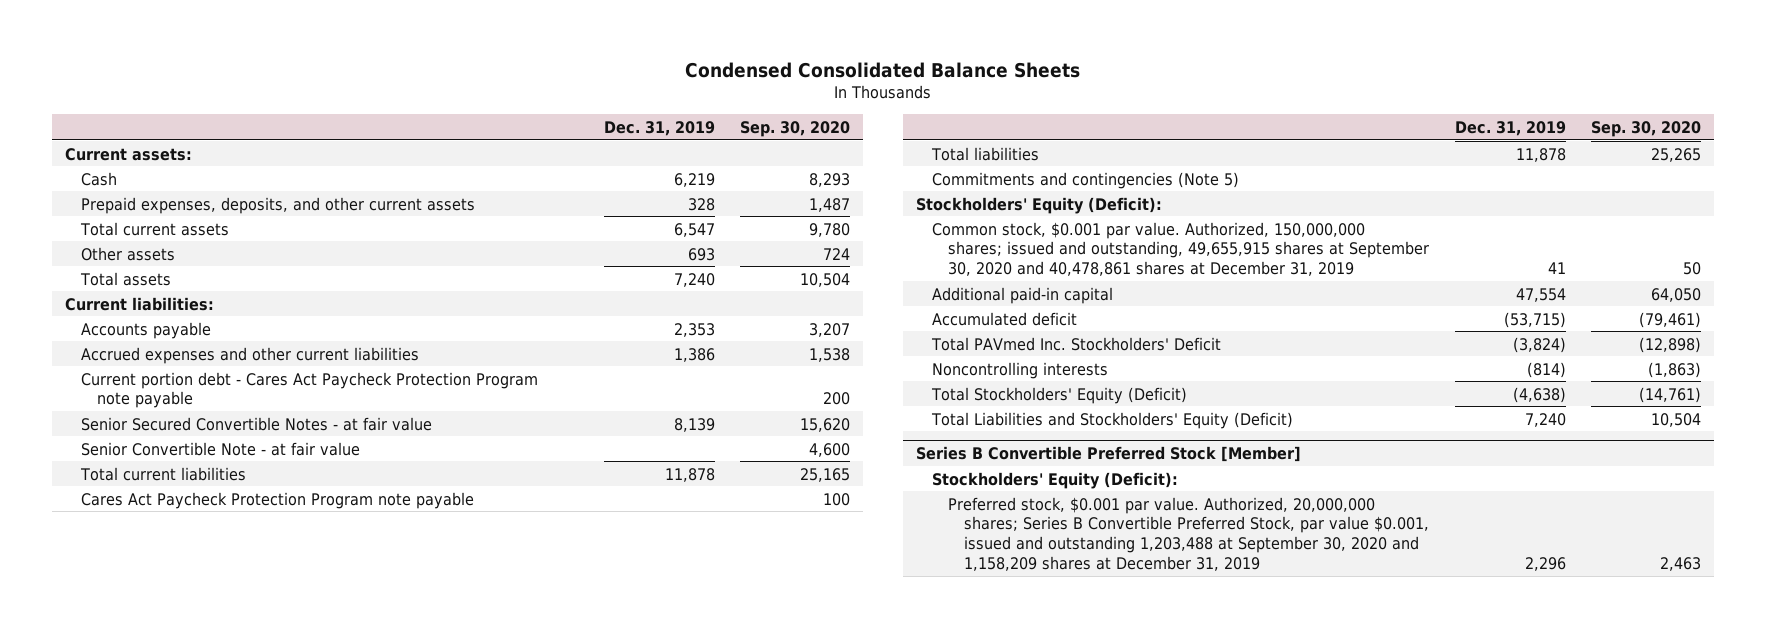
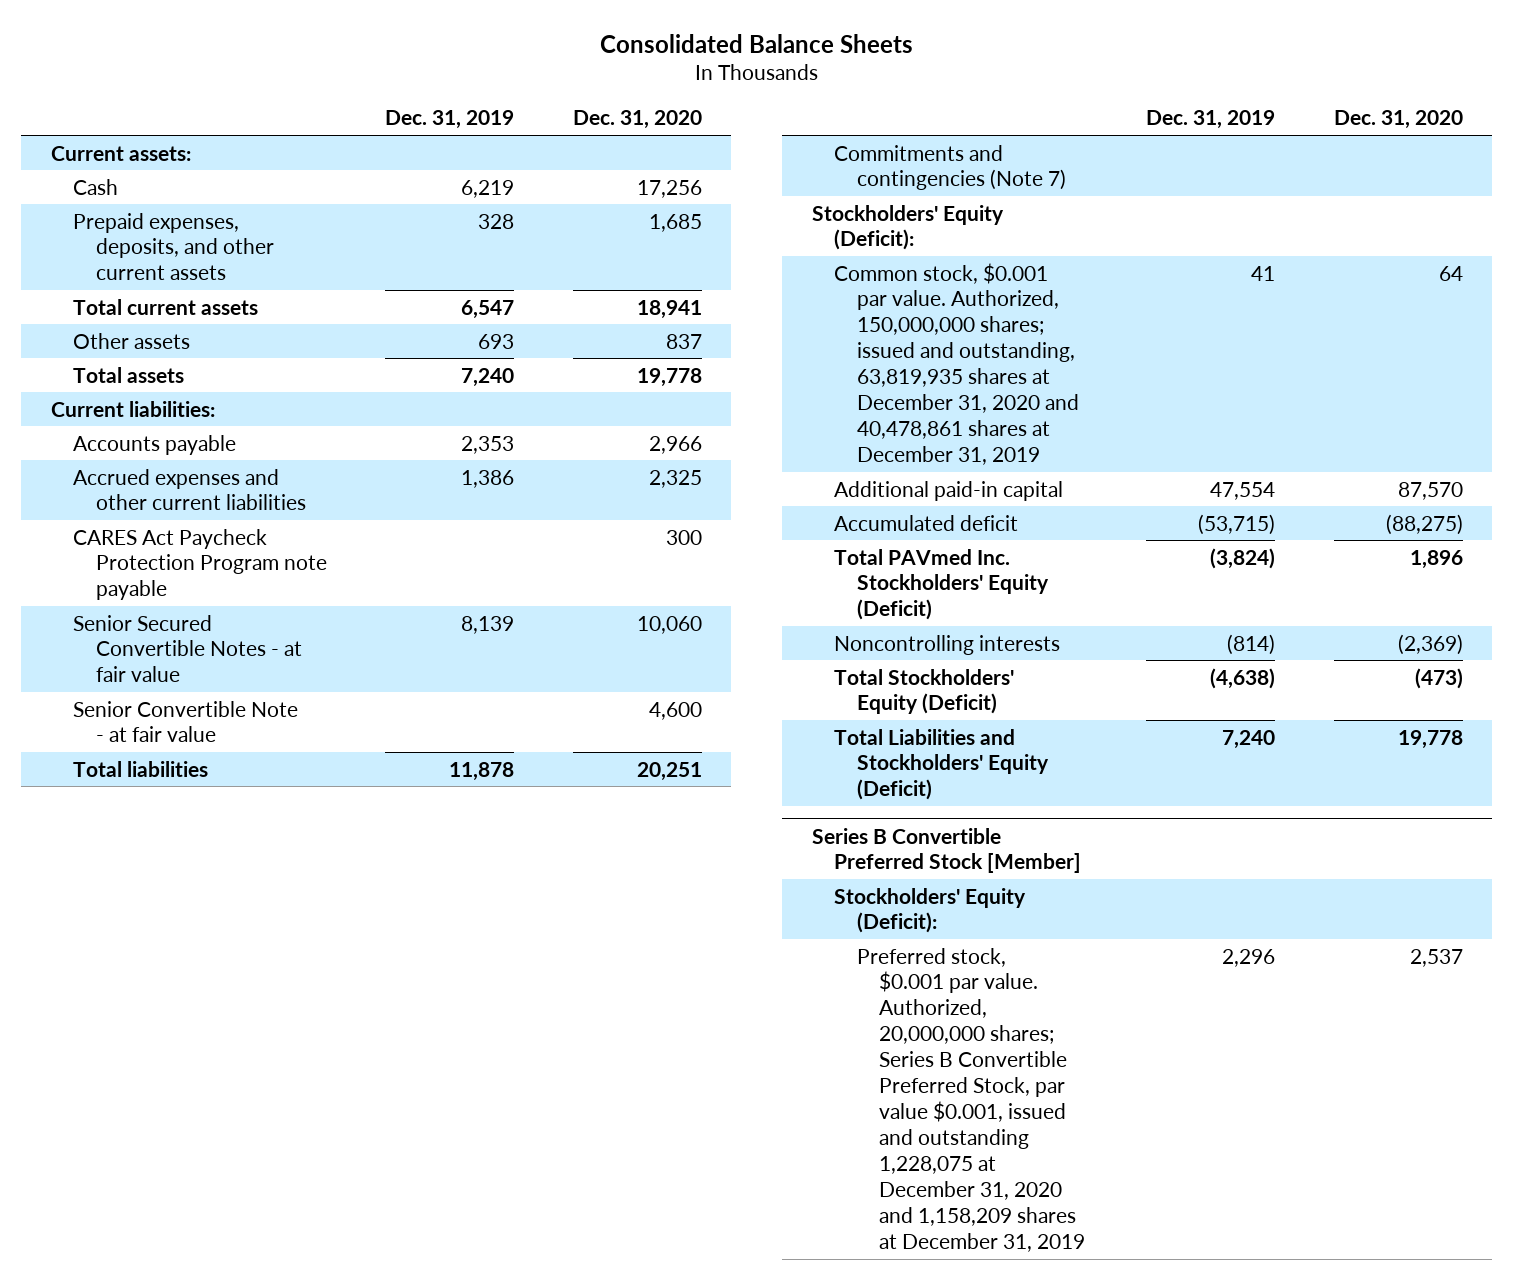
- Condensed Consolidated Balance Sheets
+ Consolidated Balance Sheets
- | Dec. 31, 2019 | Sep. 30, 2020
+ | Dec. 31, 2019 | Dec. 31, 2020
- Current portion debt - Cares Act Paycheck Protection Program note payable | | 200
+ CARES Act Paycheck Protection Program note payable | | 300
- Total current liabilities | 11,878 | 25,165
- Cares Act Paycheck Protection Program note payable | | 100
- Commitments and contingencies (Note 5)
+ Commitments and contingencies (Note 7)
- Common stock, $0.001 par value. Authorized, 150,000,000 shares; issued and outstanding, 49,655,915 shares at September 30, 2020 and 40,478,861 shares at December 31, 2019 | 41 | 50
+ Common stock, $0.001 par value. Authorized, 150,000,000 shares; issued and outstanding, 63,819,935 shares at December 31, 2020 and 40,478,861 shares at December 31, 2019 | 41 | 64
- Total PAVmed Inc. Stockholders' Deficit | (3,824) | (12,898)
+ Total PAVmed Inc. Stockholders' Equity (Deficit) | (3,824) | 1,896
@ Series B Convertible Preferred Stock [Member]
- Preferred stock, $0.001 par value. Authorized, 20,000,000 shares; Series B Convertible Preferred Stock, par value $0.001, issued and outstanding 1,203,488 at September 30, 2020 and 1,158,209 shares at December 31, 2019 | 2,296 | 2,463
+ Preferred stock, $0.001 par value. Authorized, 20,000,000 shares; Series B Convertible Preferred Stock, par value $0.001, issued and outstanding 1,228,075 at December 31, 2020 and 1,158,209 shares at December 31, 2019 | 2,296 | 2,537

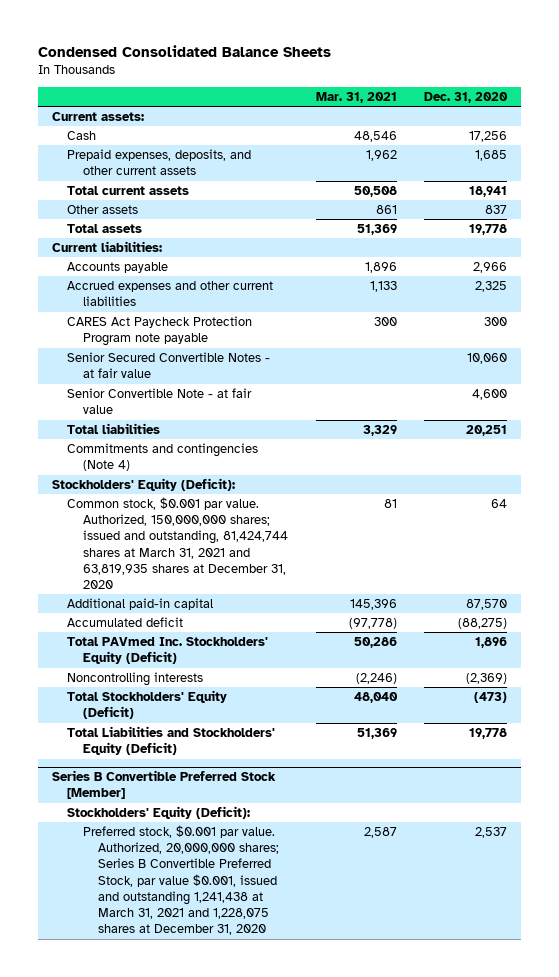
- Consolidated Balance Sheets
+ Condensed Consolidated Balance Sheets
- | Dec. 31, 2019 | Dec. 31, 2020
+ | Mar. 31, 2021 | Dec. 31, 2020
- Commitments and contingencies (Note 7)
+ Commitments and contingencies (Note 4)
- Common stock, $0.001 par value. Authorized, 150,000,000 shares; issued and outstanding, 63,819,935 shares at December 31, 2020 and 40,478,861 shares at December 31, 2019 | 41 | 64
+ Common stock, $0.001 par value. Authorized, 150,000,000 shares; issued and outstanding, 81,424,744 shares at March 31, 2021 and 63,819,935 shares at December 31, 2020 | 81 | 64
@ Series B Convertible Preferred Stock [Member]
- Preferred stock, $0.001 par value. Authorized, 20,000,000 shares; Series B Convertible Preferred Stock, par value $0.001, issued and outstanding 1,228,075 at December 31, 2020 and 1,158,209 shares at December 31, 2019 | 2,296 | 2,537
+ Preferred stock, $0.001 par value. Authorized, 20,000,000 shares; Series B Convertible Preferred Stock, par value $0.001, issued and outstanding 1,241,438 at March 31, 2021 and 1,228,075 shares at December 31, 2020 | 2,587 | 2,537

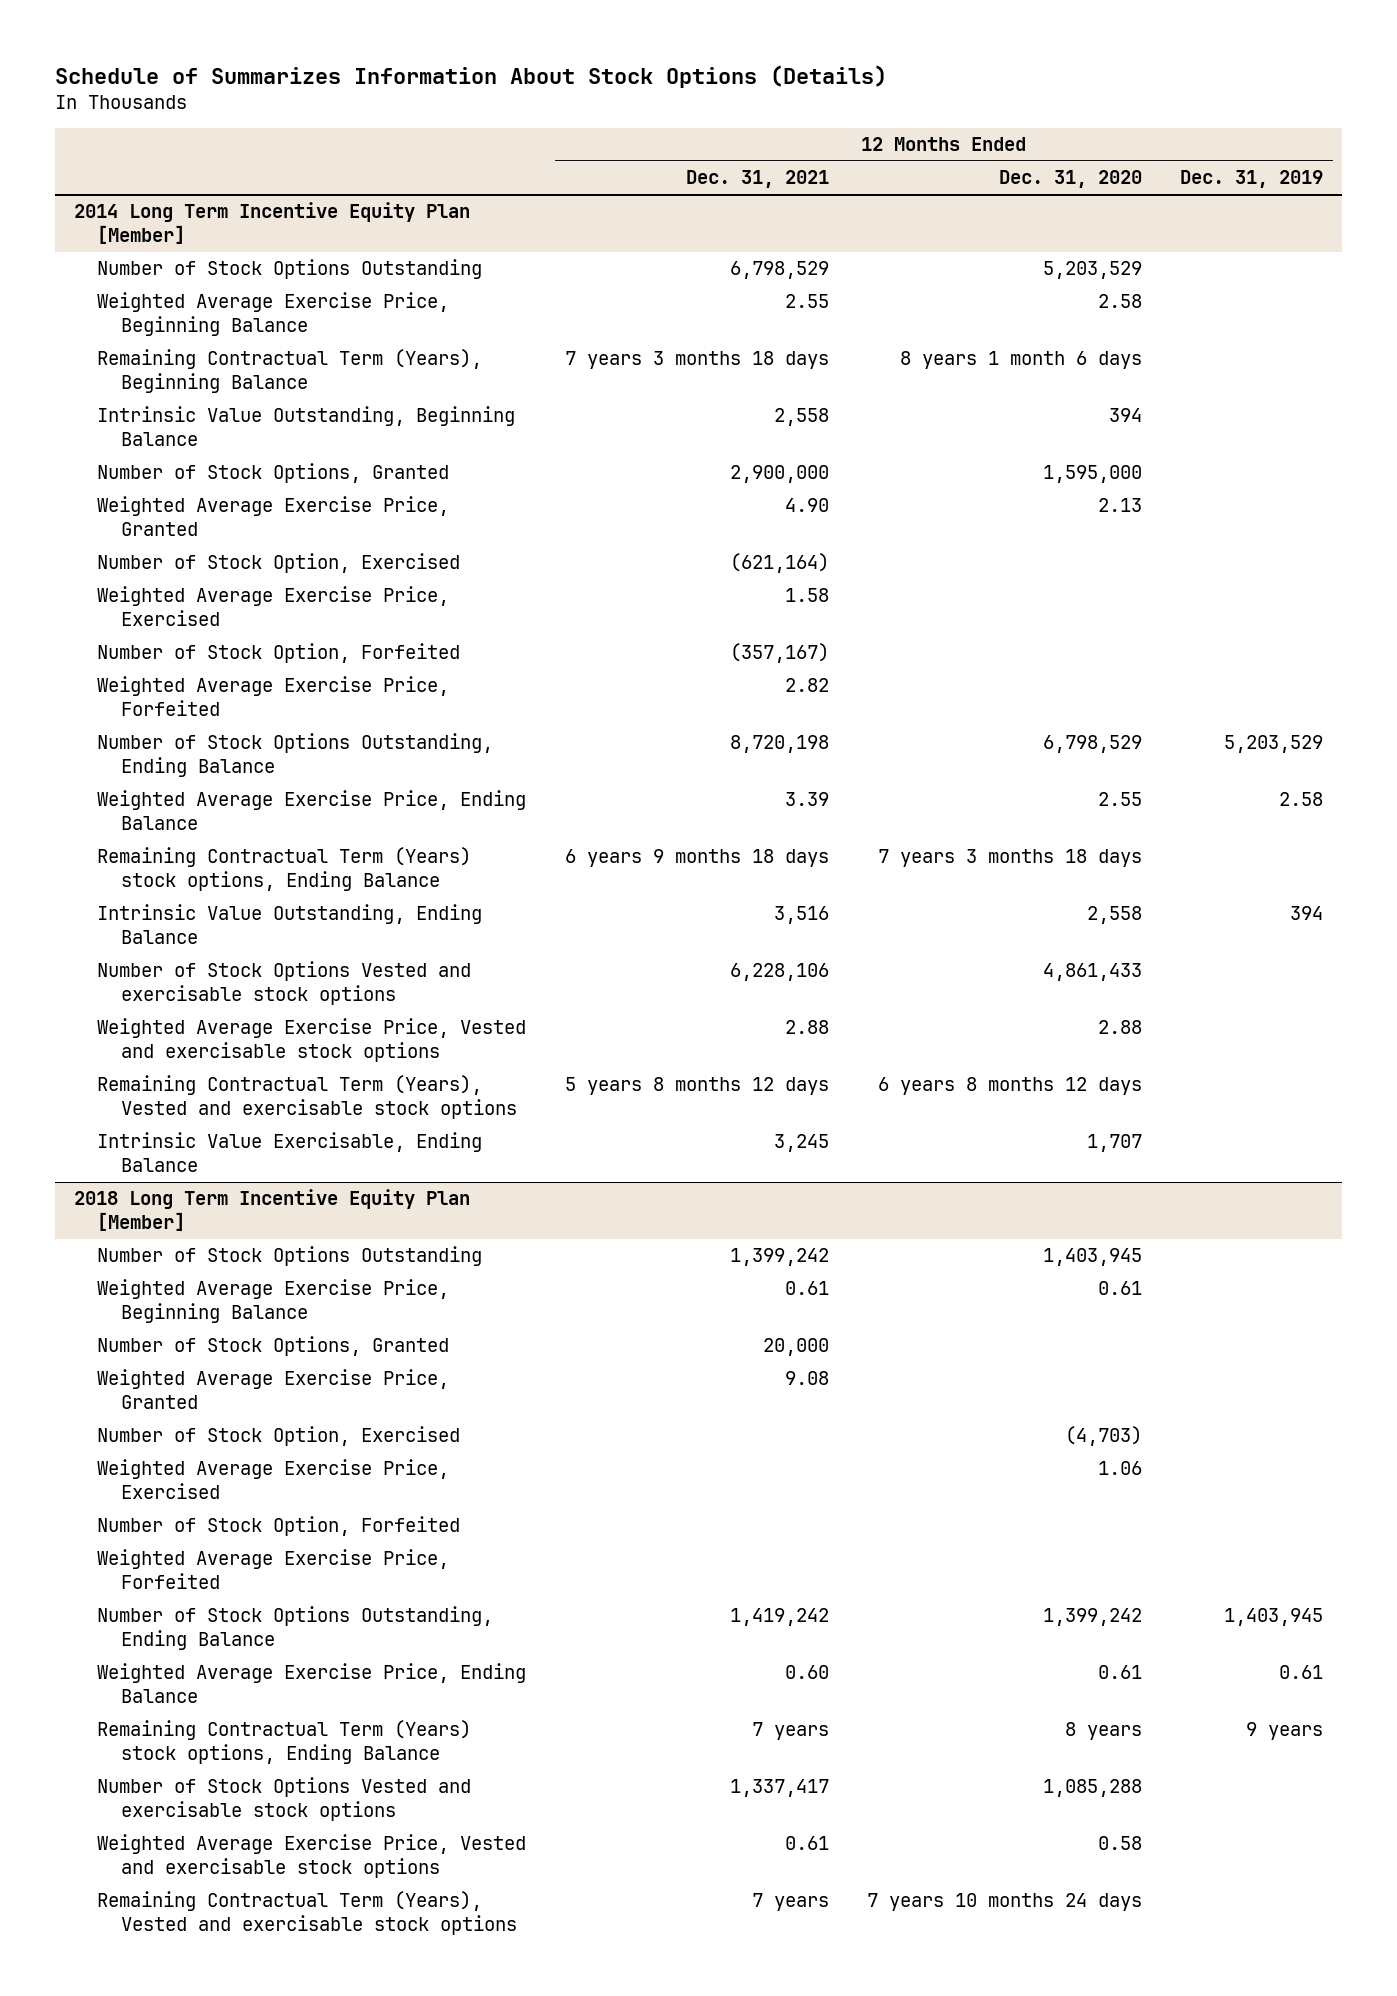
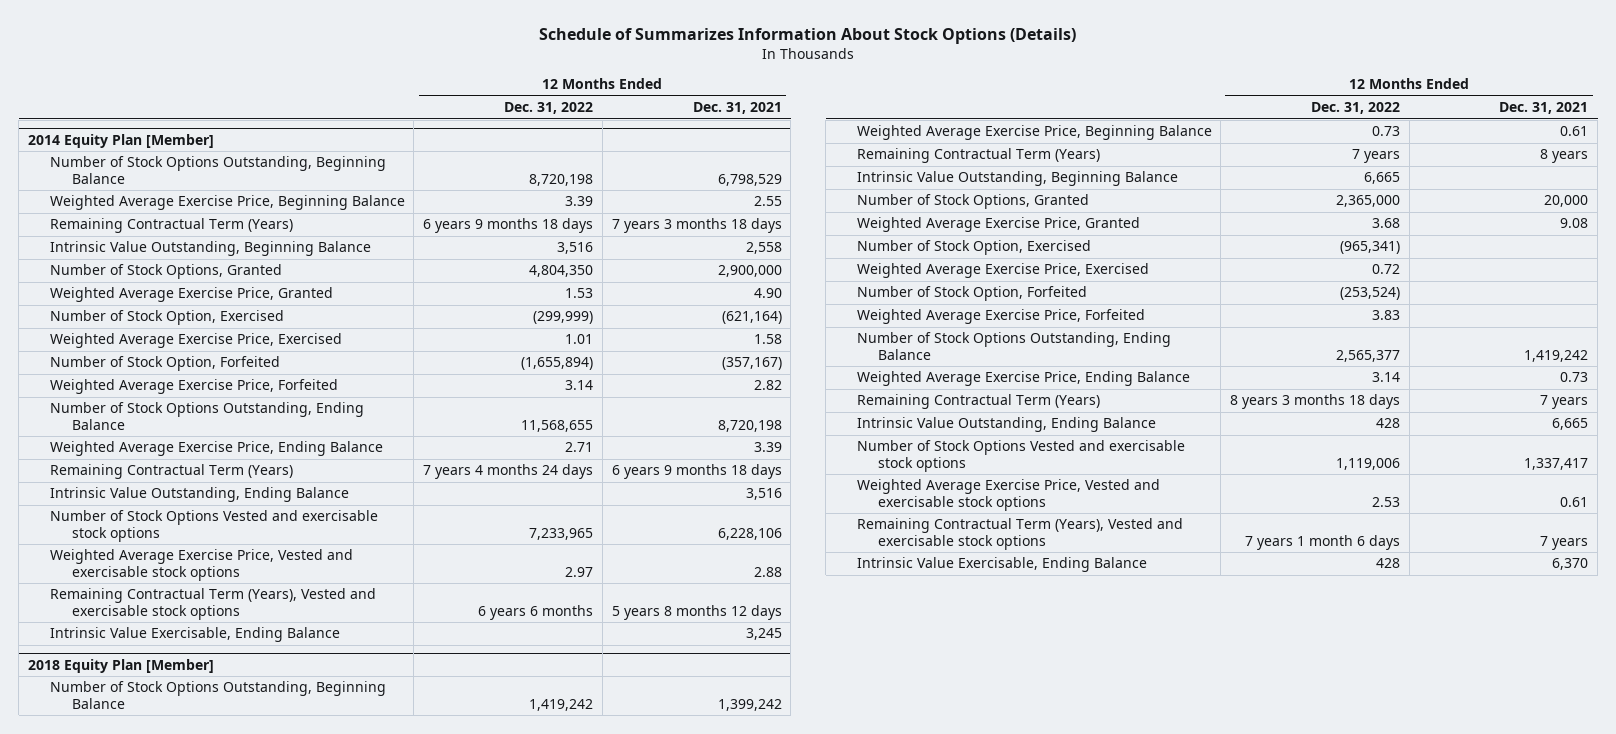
- | 12 Months Ended Dec. 31, 2021 | 12 Months Ended Dec. 31, 2020 | 12 Months Ended Dec. 31, 2019
+ | 12 Months Ended Dec. 31, 2022 | 12 Months Ended Dec. 31, 2021
- 2014 Long Term Incentive Equity Plan [Member]
- Number of Stock Options Outstanding | 6,798,529 | 5,203,529 |
+ 2014 Equity Plan [Member]
+ Number of Stock Options Outstanding, Beginning Balance | 8,720,198 | 6,798,529
- Remaining Contractual Term (Years), Beginning Balance | 7 years 3 months 18 days | 8 years 1 month 6 days |
+ Remaining Contractual Term (Years) | 6 years 9 months 18 days | 7 years 3 months 18 days
- Remaining Contractual Term (Years) stock options, Ending Balance | 6 years 9 months 18 days | 7 years 3 months 18 days |
+ Remaining Contractual Term (Years) | 7 years 4 months 24 days | 6 years 9 months 18 days
- 2018 Long Term Incentive Equity Plan [Member]
- Number of Stock Options Outstanding | 1,399,242 | 1,403,945 |
+ 2018 Equity Plan [Member]
+ Number of Stock Options Outstanding, Beginning Balance | 1,419,242 | 1,399,242
+ Remaining Contractual Term (Years) | 7 years | 8 years
+ Intrinsic Value Outstanding, Beginning Balance | 6,665 |
- Weighted Average Exercise Price, Ending Balance | 0.60 | 0.61 | 0.61
- Remaining Contractual Term (Years) stock options, Ending Balance | 7 years | 8 years | 9 years
+ Weighted Average Exercise Price, Ending Balance | 3.14 | 0.73
+ Remaining Contractual Term (Years) | 8 years 3 months 18 days | 7 years
+ Intrinsic Value Outstanding, Ending Balance | 428 | 6,665
+ Intrinsic Value Exercisable, Ending Balance | 428 | 6,370

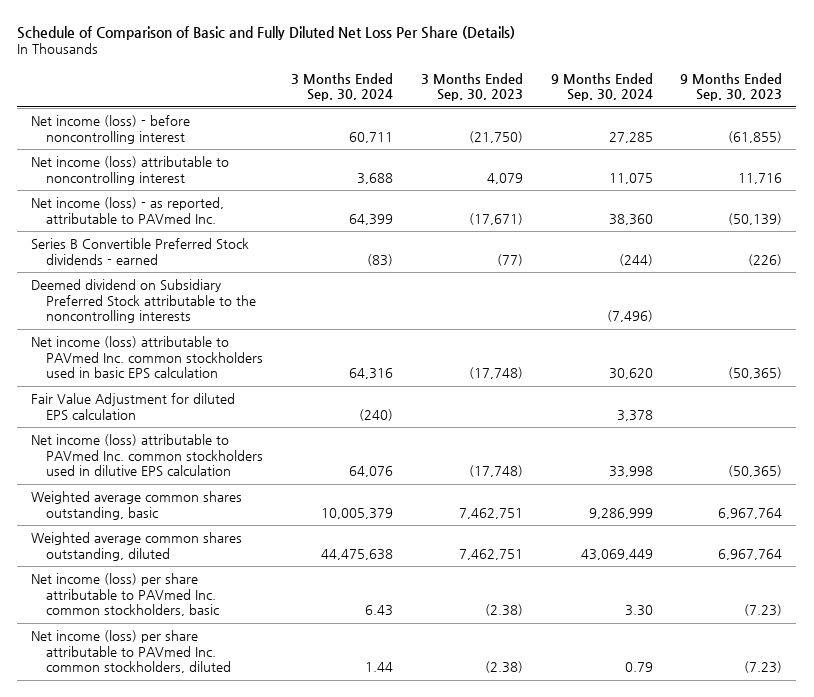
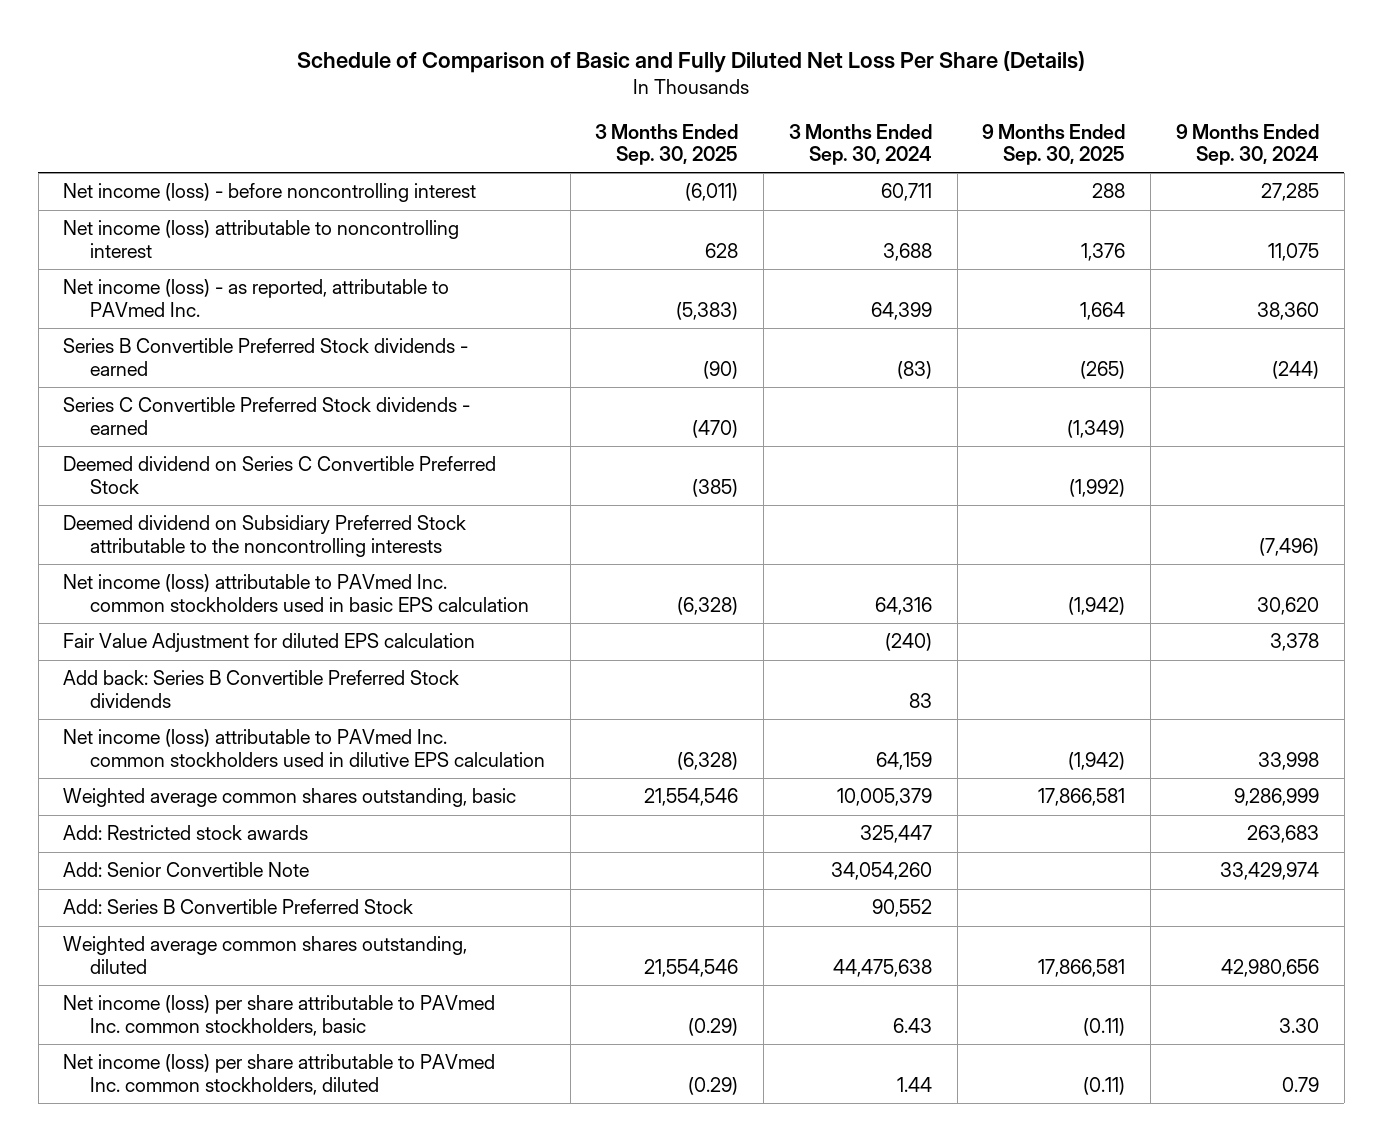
- | 3 Months Ended Sep. 30, 2024 | 3 Months Ended Sep. 30, 2023 | 9 Months Ended Sep. 30, 2024 | 9 Months Ended Sep. 30, 2023
+ | 3 Months Ended Sep. 30, 2025 | 3 Months Ended Sep. 30, 2024 | 9 Months Ended Sep. 30, 2025 | 9 Months Ended Sep. 30, 2024
+ Series C Convertible Preferred Stock dividends - earned | (470) | | (1,349) |
+ Deemed dividend on Series C Convertible Preferred Stock | (385) | | (1,992) |
- Net income (loss) attributable to PAVmed Inc. common stockholders used in dilutive EPS calculation | 64,076 | (17,748) | 33,998 | (50,365)
+ Add back: Series B Convertible Preferred Stock dividends | | 83 | |
+ Net income (loss) attributable to PAVmed Inc. common stockholders used in dilutive EPS calculation | (6,328) | 64,159 | (1,942) | 33,998
- Weighted average common shares outstanding, diluted | 44,475,638 | 7,462,751 | 43,069,449 | 6,967,764
+ Add: Restricted stock awards | | 325,447 | | 263,683
+ Add: Senior Convertible Note | | 34,054,260 | | 33,429,974
+ Add: Series B Convertible Preferred Stock | | 90,552 | |
+ Weighted average common shares outstanding, diluted | 21,554,546 | 44,475,638 | 17,866,581 | 42,980,656

